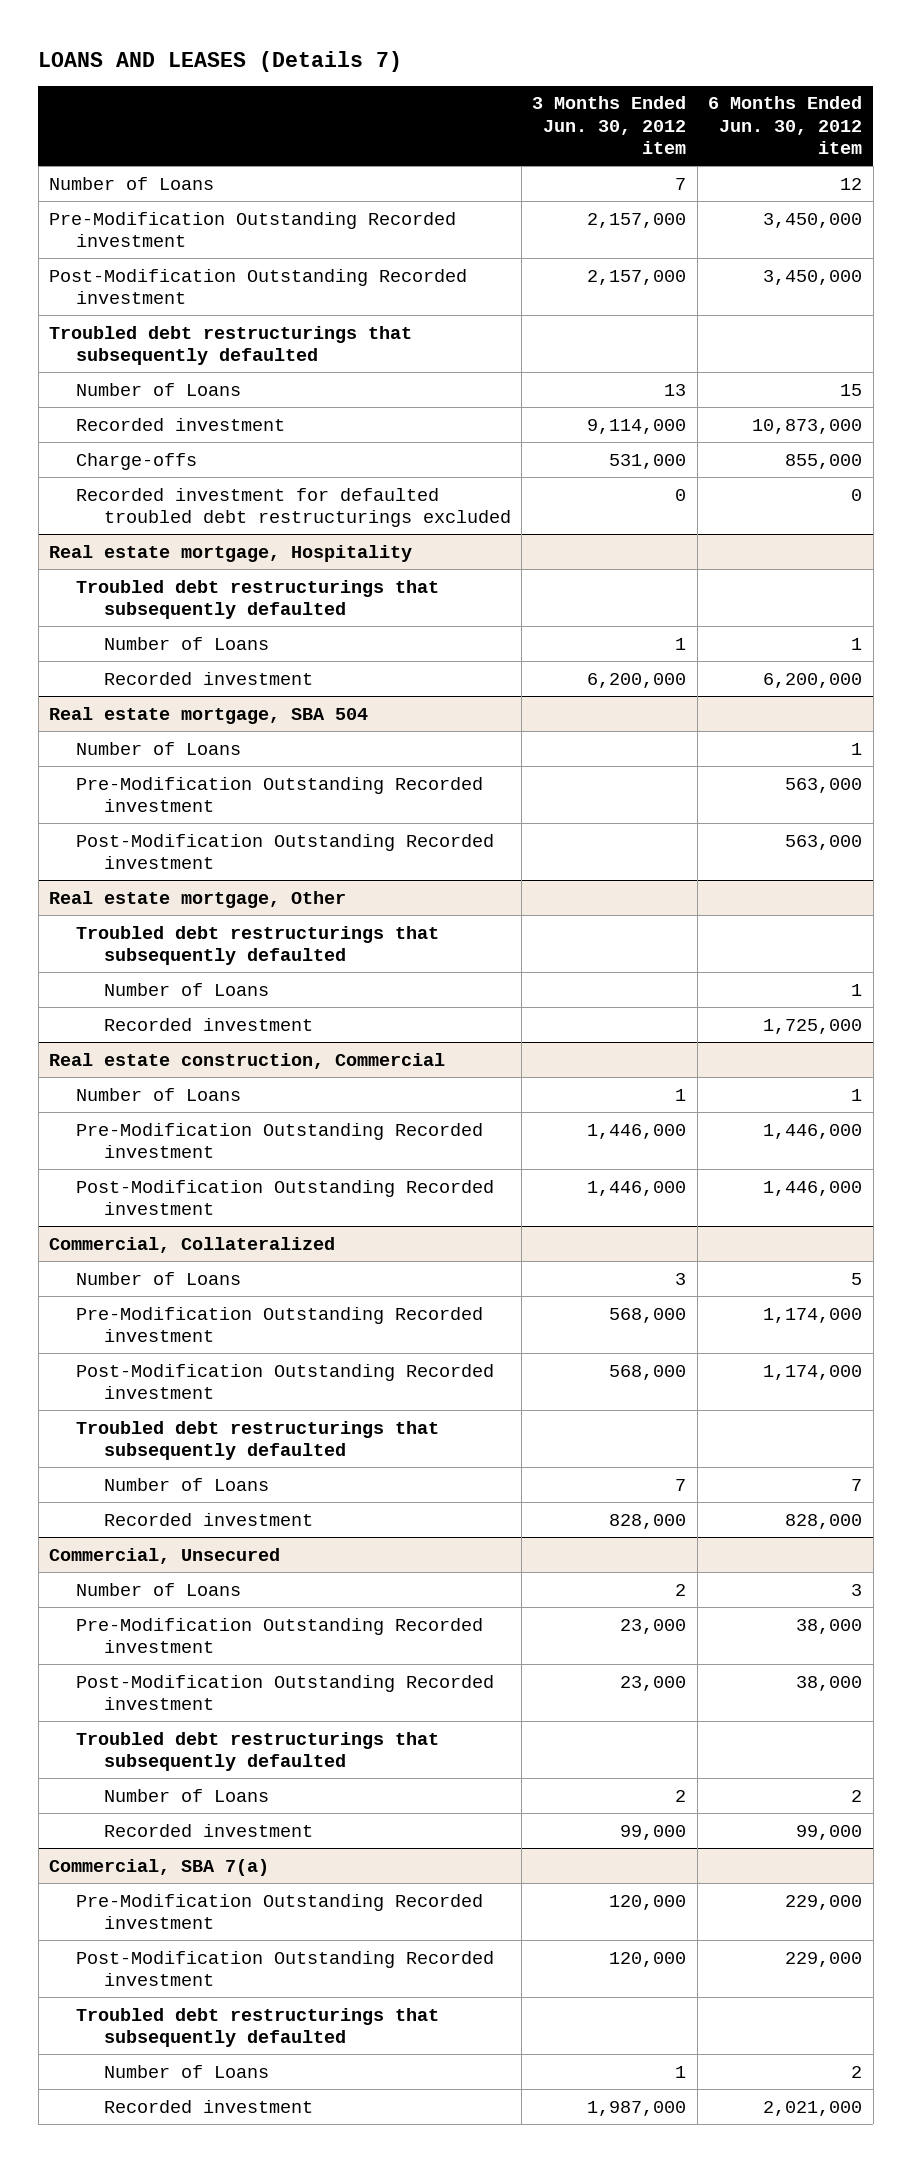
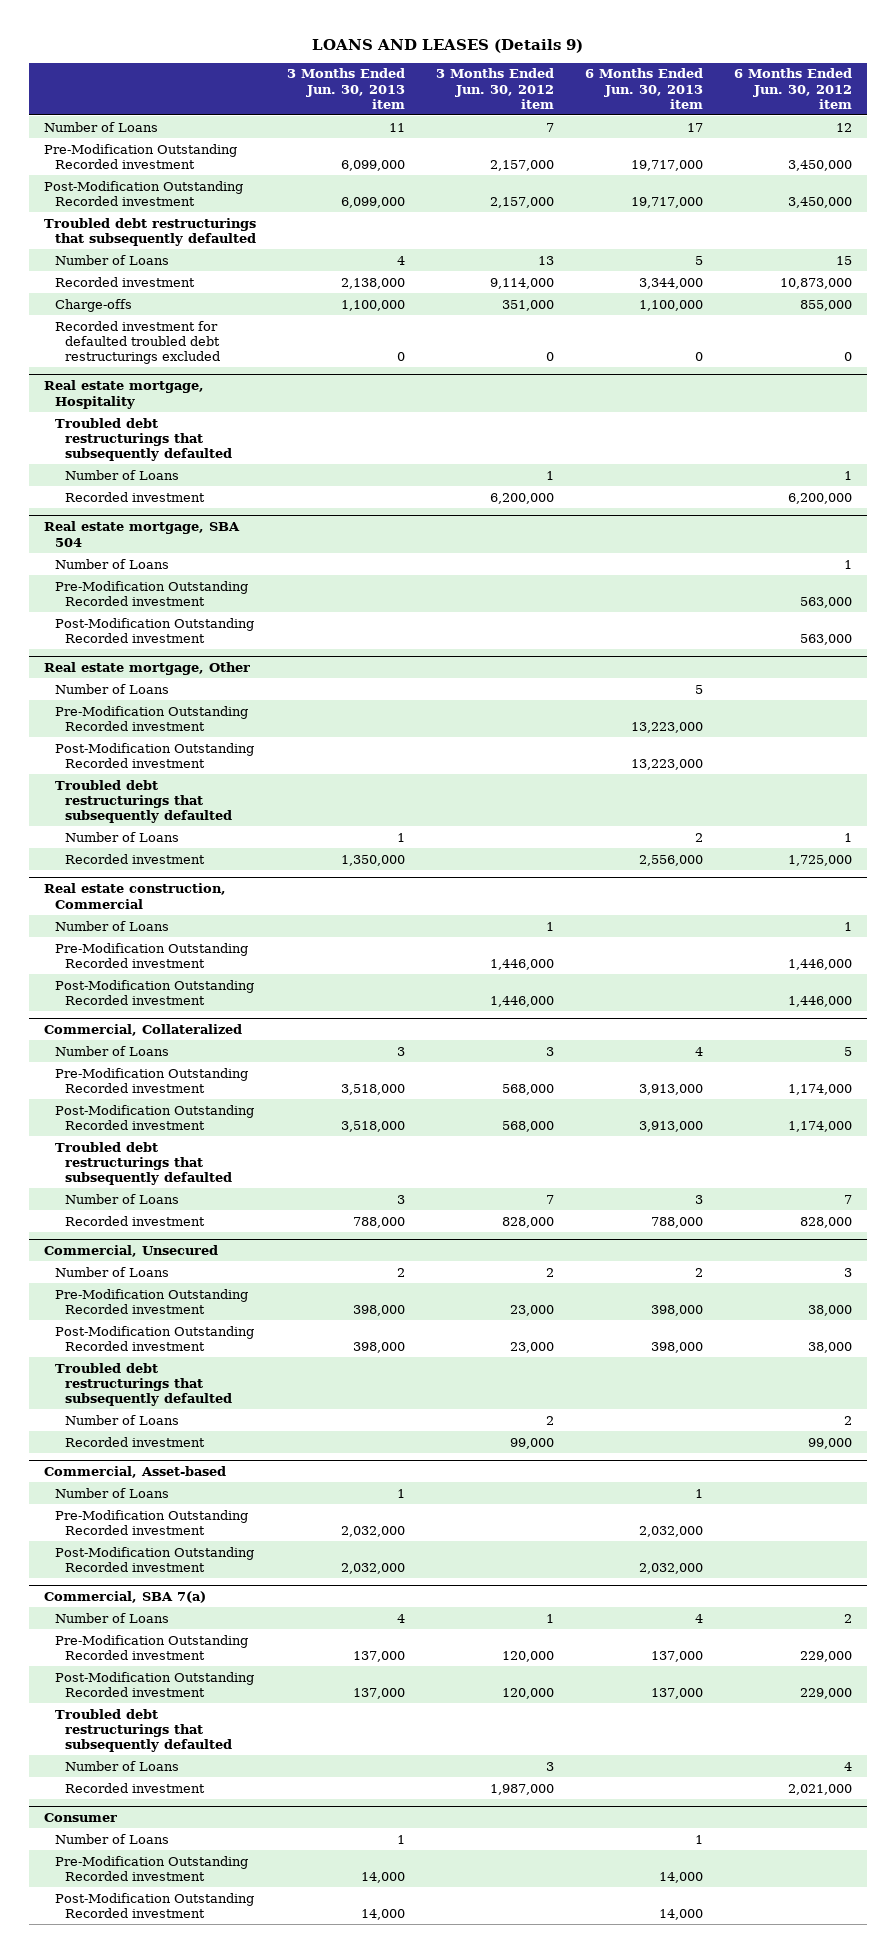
- LOANS AND LEASES (Details 7)
+ LOANS AND LEASES (Details 9)
- | 3 Months Ended Jun. 30, 2012 item | 6 Months Ended Jun. 30, 2012 item
+ | 3 Months Ended Jun. 30, 2013 item | 3 Months Ended Jun. 30, 2012 item | 6 Months Ended Jun. 30, 2013 item | 6 Months Ended Jun. 30, 2012 item
- Charge-offs | 531,000 | 855,000
+ Charge-offs | 1,100,000 | 351,000 | 1,100,000 | 855,000
@ Real estate mortgage, Other
+ Number of Loans | | | 5 |
+ Pre-Modification Outstanding Recorded investment | | | 13,223,000 |
+ Post-Modification Outstanding Recorded investment | | | 13,223,000 |
+ Commercial, Asset-based
+ Number of Loans | 1 | | 1 |
+ Pre-Modification Outstanding Recorded investment | 2,032,000 | | 2,032,000 |
+ Post-Modification Outstanding Recorded investment | 2,032,000 | | 2,032,000 |
@ Commercial, SBA 7(a)
moved up: Number of Loans | 4 | 1 | 4 | 2
+ Number of Loans | | 3 | | 4
+ Consumer
+ Number of Loans | 1 | | 1 |
+ Pre-Modification Outstanding Recorded investment | 14,000 | | 14,000 |
+ Post-Modification Outstanding Recorded investment | 14,000 | | 14,000 |

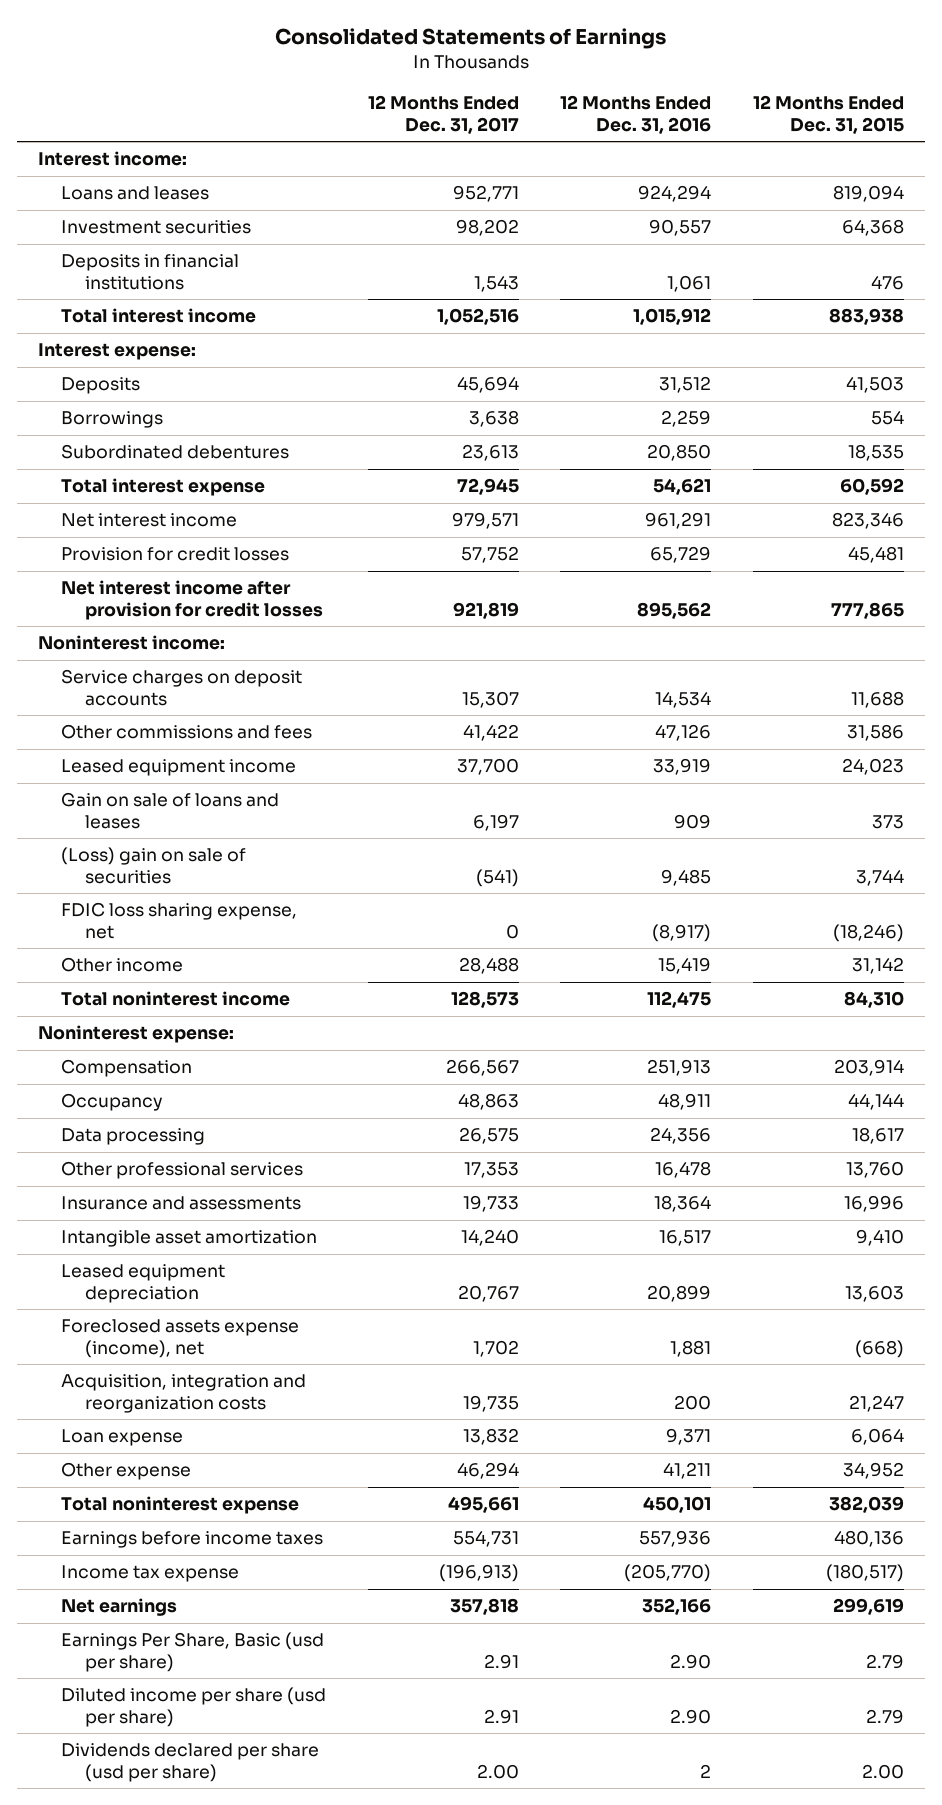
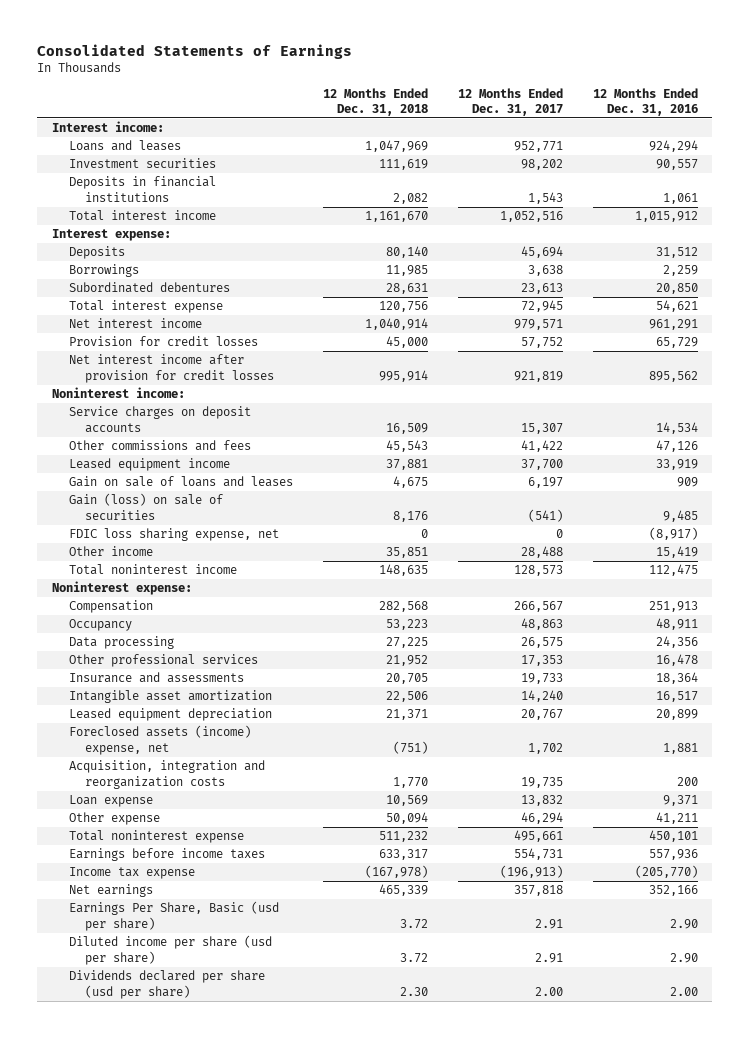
- | 12 Months Ended Dec. 31, 2017 | 12 Months Ended Dec. 31, 2016 | 12 Months Ended Dec. 31, 2015
+ | 12 Months Ended Dec. 31, 2018 | 12 Months Ended Dec. 31, 2017 | 12 Months Ended Dec. 31, 2016
- (Loss) gain on sale of securities | (541) | 9,485 | 3,744
+ Gain (loss) on sale of securities | 8,176 | (541) | 9,485
- Foreclosed assets expense (income), net | 1,702 | 1,881 | (668)
+ Foreclosed assets (income) expense, net | (751) | 1,702 | 1,881
- Dividends declared per share (usd per share) | 2.00 | 2 | 2.00
+ Dividends declared per share (usd per share) | 2.30 | 2.00 | 2.00

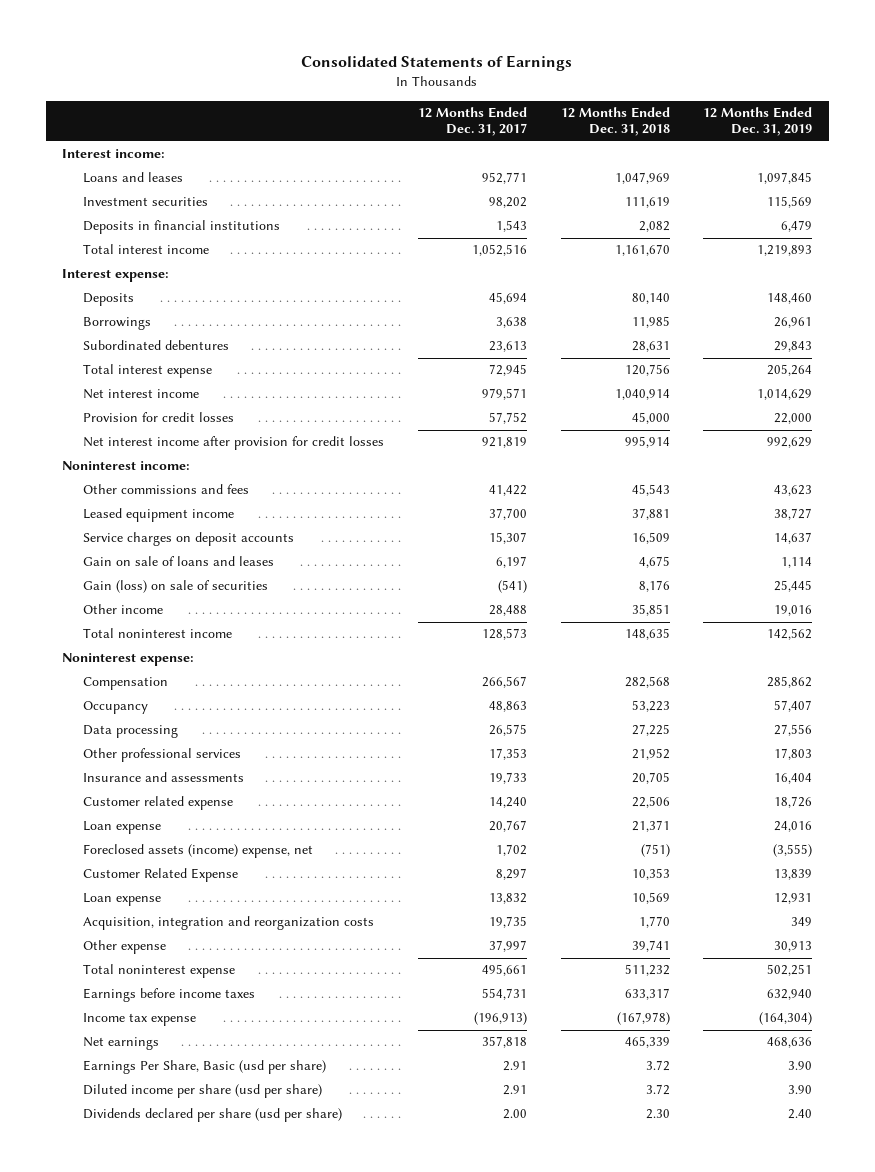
- | 12 Months Ended Dec. 31, 2018 | 12 Months Ended Dec. 31, 2017 | 12 Months Ended Dec. 31, 2016
+ | 12 Months Ended Dec. 31, 2017 | 12 Months Ended Dec. 31, 2018 | 12 Months Ended Dec. 31, 2019
moved down: Service charges on deposit accounts | 15,307 | 16,509 | 14,637
- FDIC loss sharing expense, net | 0 | 0 | (8,917)
- Intangible asset amortization | 22,506 | 14,240 | 16,517
- Leased equipment depreciation | 21,371 | 20,767 | 20,899
+ Customer related expense | 14,240 | 22,506 | 18,726
+ Loan expense | 20,767 | 21,371 | 24,016
+ Customer Related Expense | 8,297 | 10,353 | 13,839
- Other expense | 50,094 | 46,294 | 41,211
moved down: Acquisition, integration and reorganization costs | 19,735 | 1,770 | 349
+ Other expense | 37,997 | 39,741 | 30,913

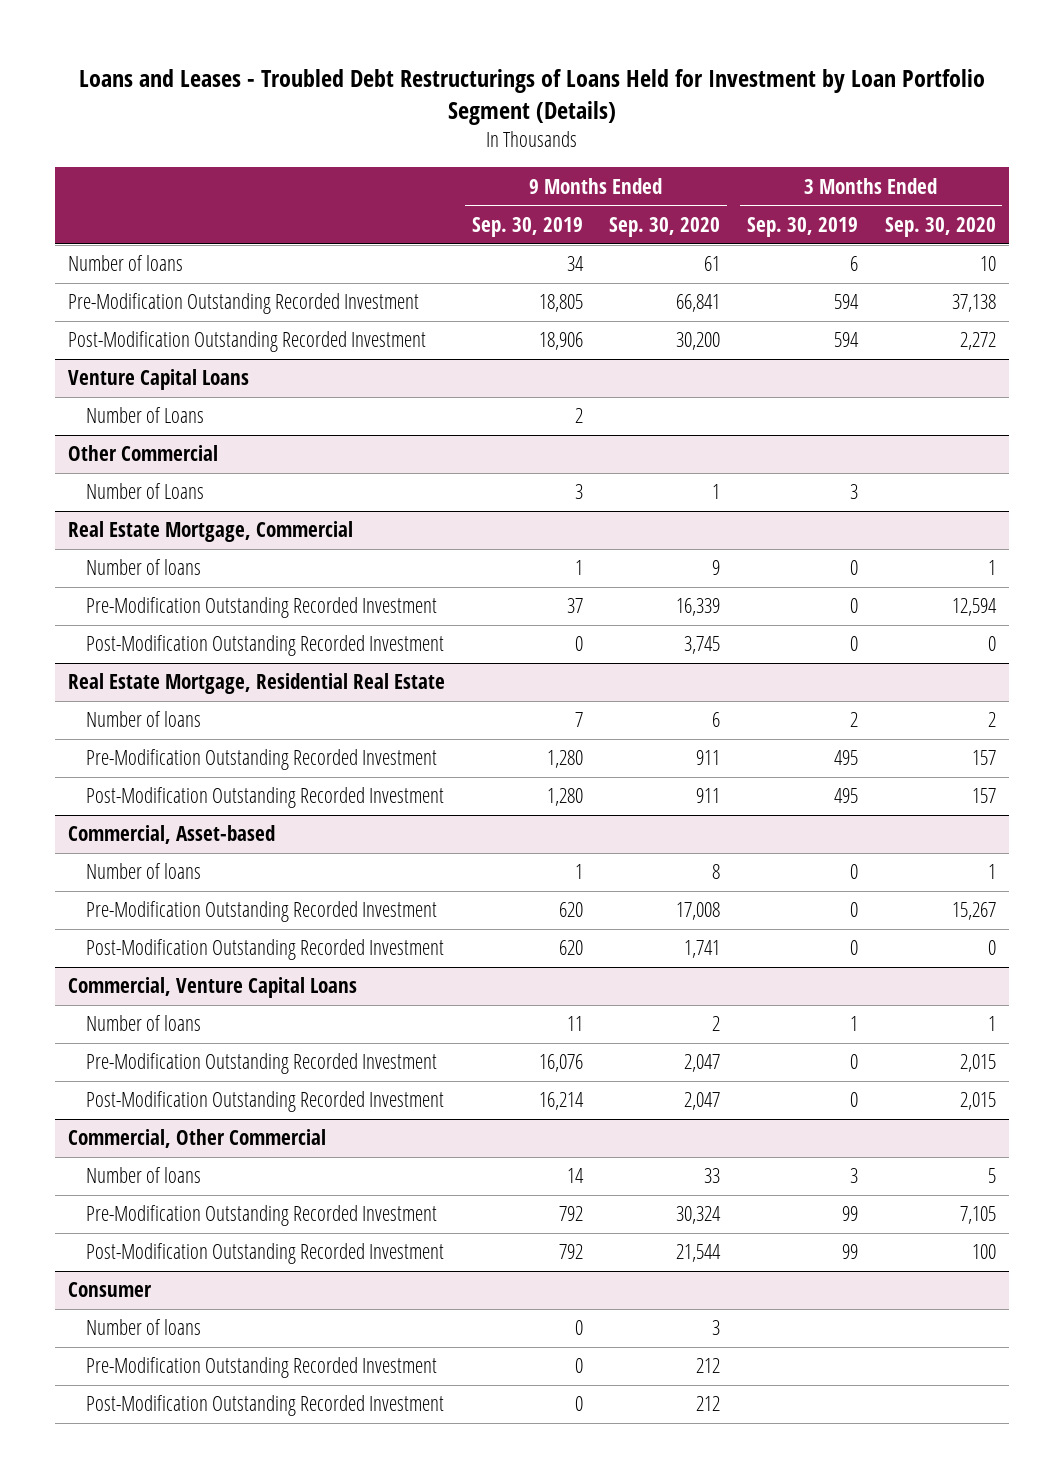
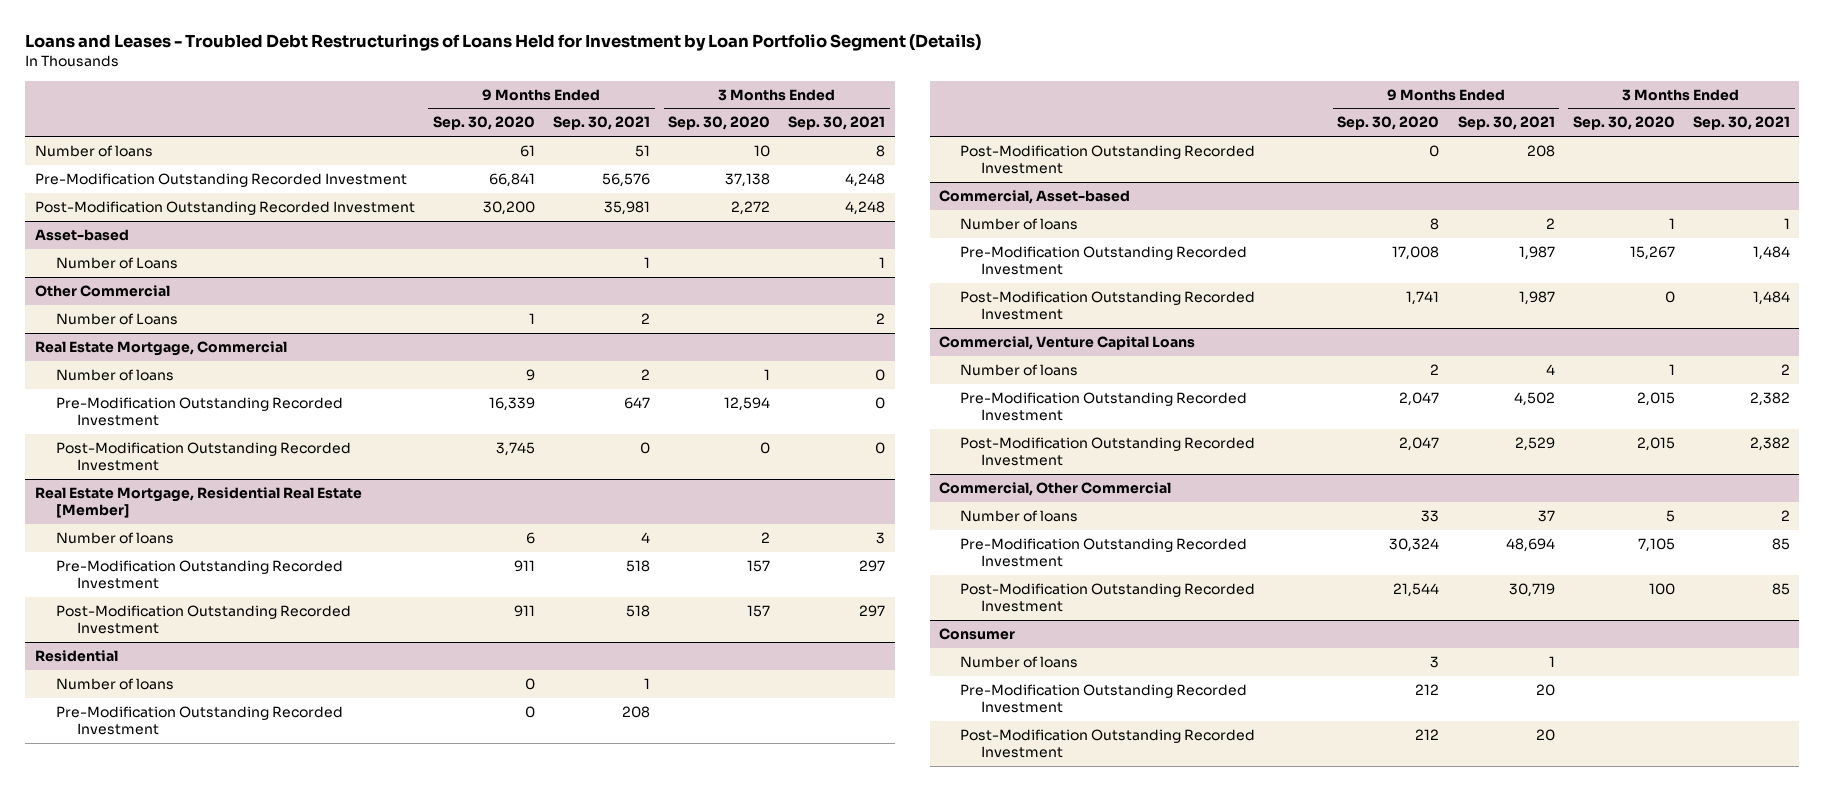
- | 9 Months Ended Sep. 30, 2019 | 9 Months Ended Sep. 30, 2020 | 3 Months Ended Sep. 30, 2019 | 3 Months Ended Sep. 30, 2020
+ | 9 Months Ended Sep. 30, 2020 | 9 Months Ended Sep. 30, 2021 | 3 Months Ended Sep. 30, 2020 | 3 Months Ended Sep. 30, 2021
- Venture Capital Loans
+ Asset-based
- Real Estate Mortgage, Residential Real Estate
+ Real Estate Mortgage, Residential Real Estate [Member]
+ Residential
+ Number of loans | 0 | 1 | |
+ Pre-Modification Outstanding Recorded Investment | 0 | 208 | |
+ Post-Modification Outstanding Recorded Investment | 0 | 208 | |

